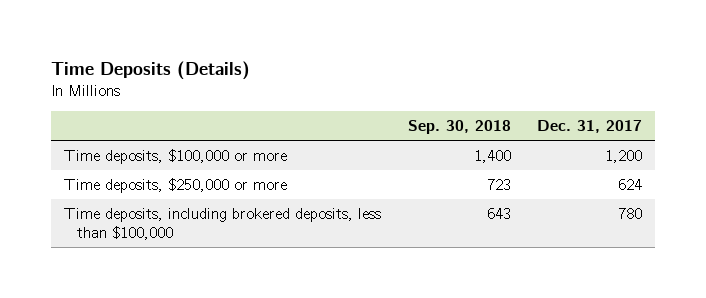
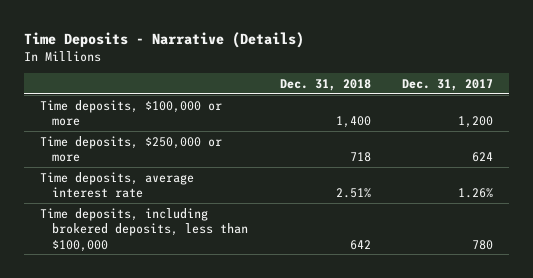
- Time Deposits (Details)
+ Time Deposits - Narrative (Details)
- | Sep. 30, 2018 | Dec. 31, 2017
+ | Dec. 31, 2018 | Dec. 31, 2017
+ Time deposits, average interest rate | 2.51% | 1.26%

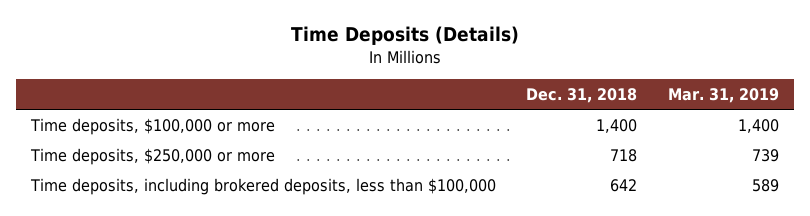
- Time Deposits - Narrative (Details)
+ Time Deposits (Details)
- | Dec. 31, 2018 | Dec. 31, 2017
+ | Dec. 31, 2018 | Mar. 31, 2019
- Time deposits, average interest rate | 2.51% | 1.26%

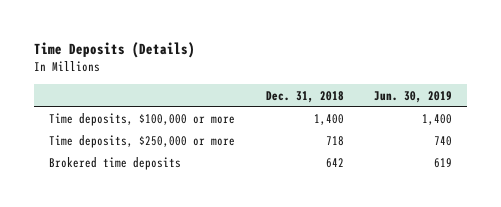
- | Dec. 31, 2018 | Mar. 31, 2019
+ | Dec. 31, 2018 | Jun. 30, 2019
- Time deposits, including brokered deposits, less than $100,000 | 642 | 589
+ Brokered time deposits | 642 | 619

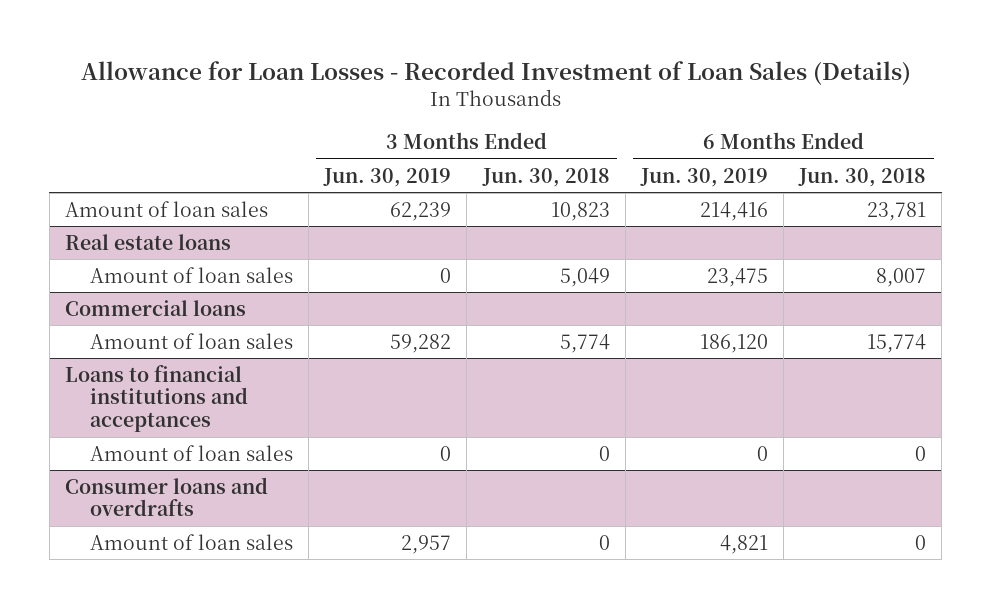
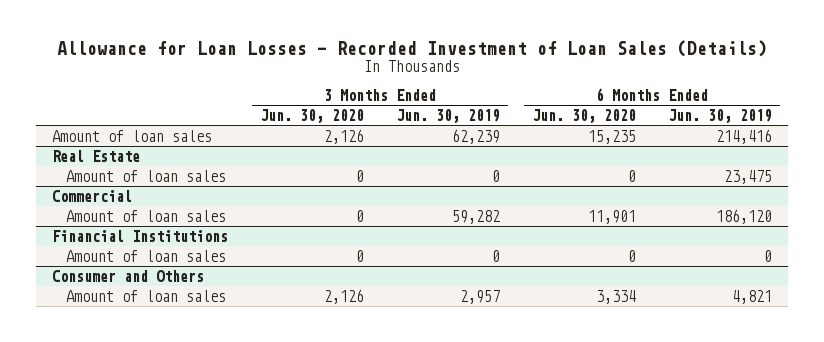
- | 3 Months Ended Jun. 30, 2019 | 3 Months Ended Jun. 30, 2018 | 6 Months Ended Jun. 30, 2019 | 6 Months Ended Jun. 30, 2018
+ | 3 Months Ended Jun. 30, 2020 | 3 Months Ended Jun. 30, 2019 | 6 Months Ended Jun. 30, 2020 | 6 Months Ended Jun. 30, 2019
- Real estate loans
+ Real Estate
- Commercial loans
+ Commercial
- Loans to financial institutions and acceptances
+ Financial Institutions
- Consumer loans and overdrafts
+ Consumer and Others

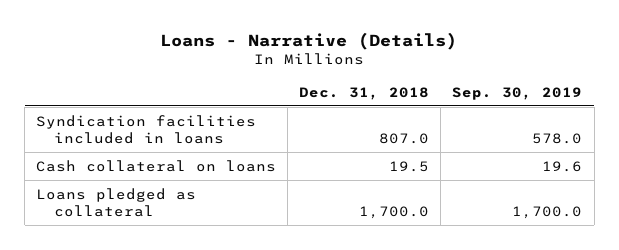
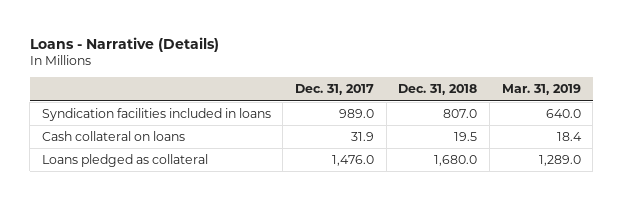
- | Dec. 31, 2018 | Sep. 30, 2019
+ | Dec. 31, 2017 | Dec. 31, 2018 | Mar. 31, 2019
- Loans pledged as collateral | 1,700.0 | 1,700.0
+ Loans pledged as collateral | 1,476.0 | 1,680.0 | 1,289.0

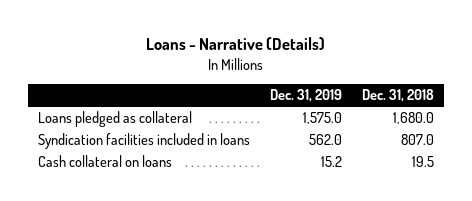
- | Dec. 31, 2017 | Dec. 31, 2018 | Mar. 31, 2019
+ | Dec. 31, 2019 | Dec. 31, 2018
moved up: Loans pledged as collateral | 1,575.0 | 1,680.0

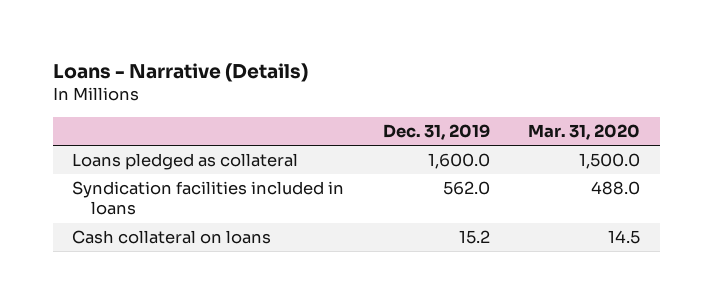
- | Dec. 31, 2019 | Dec. 31, 2018
+ | Dec. 31, 2019 | Mar. 31, 2020
- Loans pledged as collateral | 1,575.0 | 1,680.0
+ Loans pledged as collateral | 1,600.0 | 1,500.0

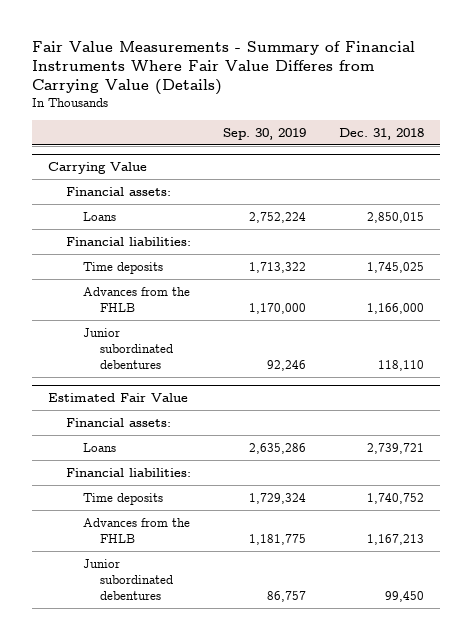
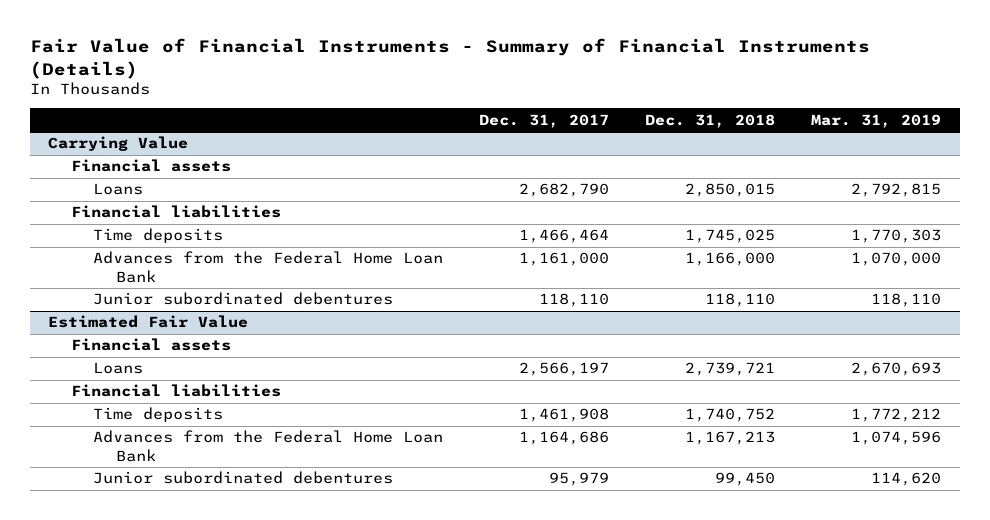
- Fair Value Measurements - Summary of Financial Instruments Where Fair Value Differes from Carrying Value (Details)
+ Fair Value of Financial Instruments - Summary of Financial Instruments (Details)
- | Sep. 30, 2019 | Dec. 31, 2018
+ | Dec. 31, 2017 | Dec. 31, 2018 | Mar. 31, 2019
@ Carrying Value
- Financial assets:
+ Financial assets
- Financial liabilities:
+ Financial liabilities
- Advances from the FHLB | 1,170,000 | 1,166,000
+ Advances from the Federal Home Loan Bank | 1,161,000 | 1,166,000 | 1,070,000
@ Estimated Fair Value
- Financial assets:
+ Financial assets
- Financial liabilities:
+ Financial liabilities
- Advances from the FHLB | 1,181,775 | 1,167,213
+ Advances from the Federal Home Loan Bank | 1,164,686 | 1,167,213 | 1,074,596

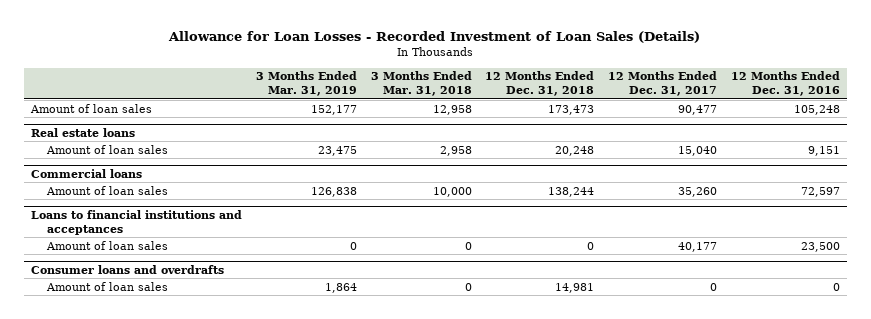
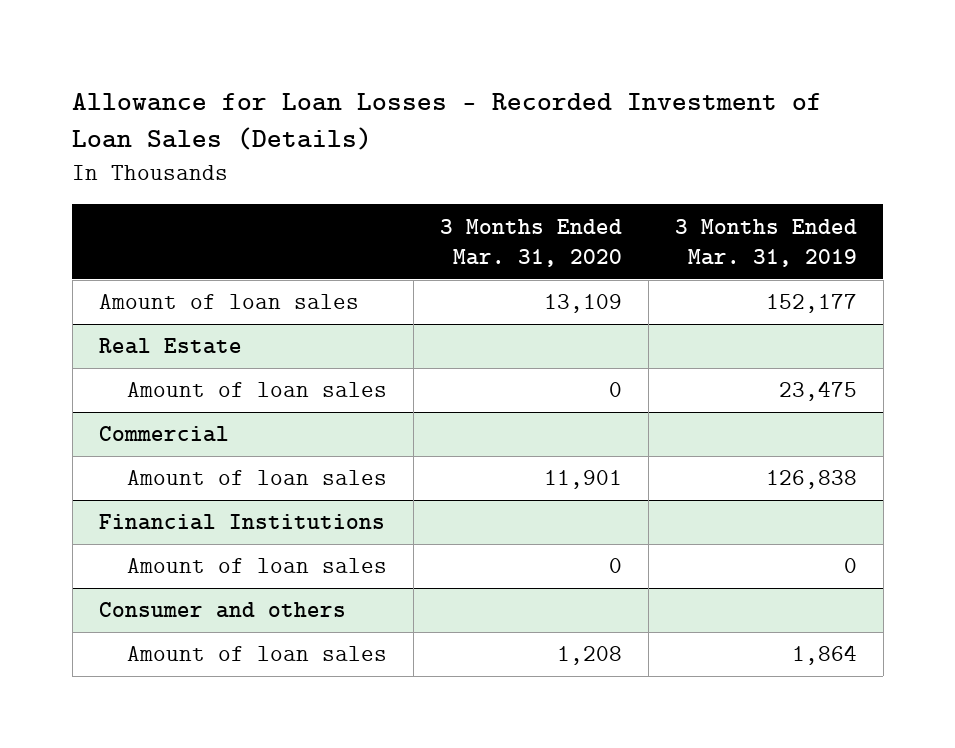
- | 3 Months Ended Mar. 31, 2019 | 3 Months Ended Mar. 31, 2018 | 12 Months Ended Dec. 31, 2018 | 12 Months Ended Dec. 31, 2017 | 12 Months Ended Dec. 31, 2016
+ | 3 Months Ended Mar. 31, 2020 | 3 Months Ended Mar. 31, 2019
- Real estate loans
+ Real Estate
- Commercial loans
+ Commercial
- Loans to financial institutions and acceptances
+ Financial Institutions
- Consumer loans and overdrafts
+ Consumer and others

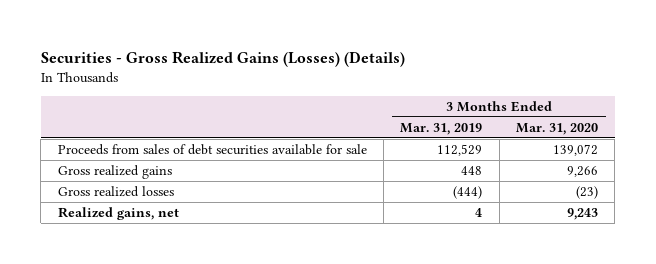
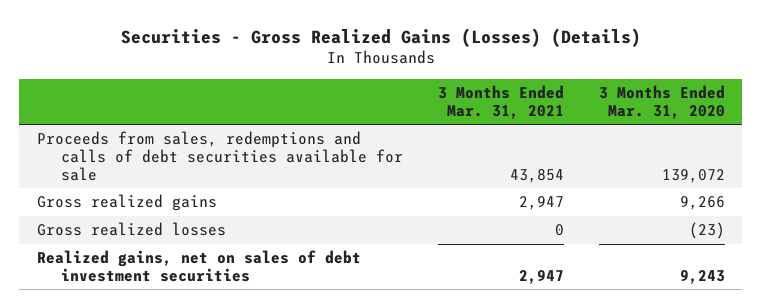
- | 3 Months Ended Mar. 31, 2019 | 3 Months Ended Mar. 31, 2020
+ | 3 Months Ended Mar. 31, 2021 | 3 Months Ended Mar. 31, 2020
- Proceeds from sales of debt securities available for sale | 112,529 | 139,072
+ Proceeds from sales, redemptions and calls of debt securities available for sale | 43,854 | 139,072
- Realized gains, net | 4 | 9,243
+ Realized gains, net on sales of debt investment securities | 2,947 | 9,243

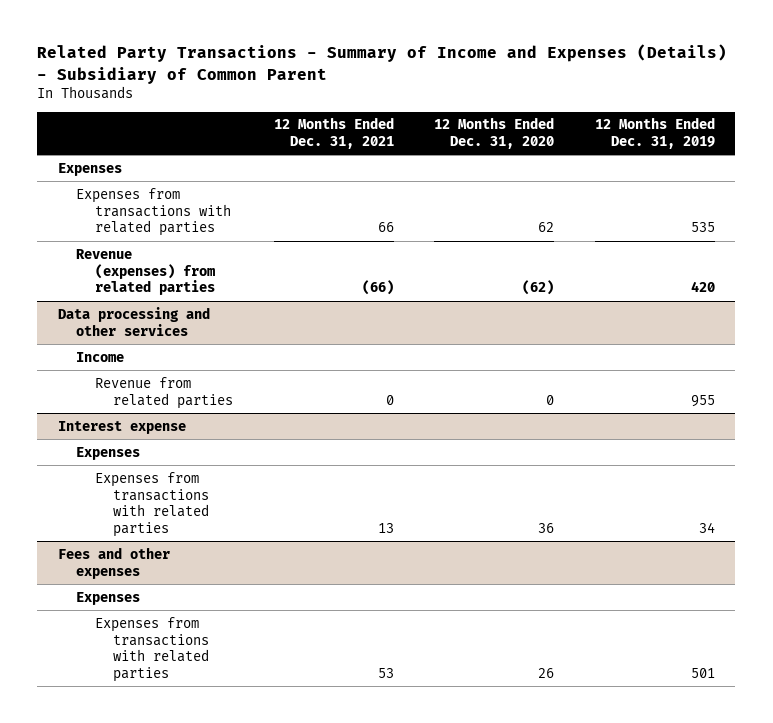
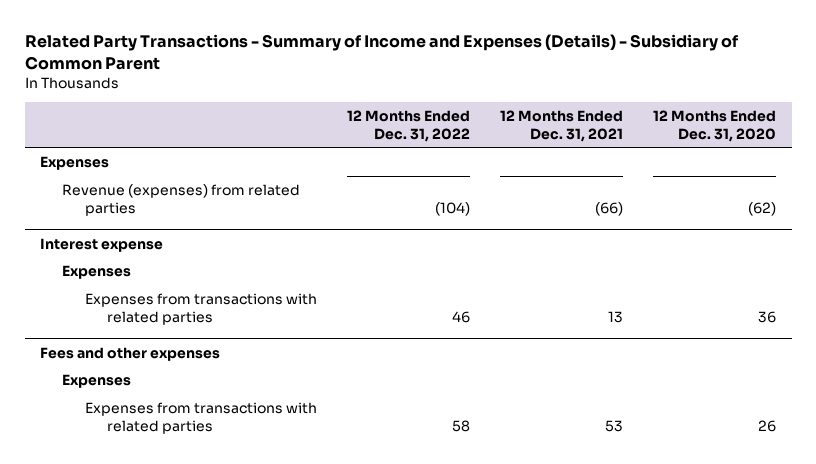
- | 12 Months Ended Dec. 31, 2021 | 12 Months Ended Dec. 31, 2020 | 12 Months Ended Dec. 31, 2019
+ | 12 Months Ended Dec. 31, 2022 | 12 Months Ended Dec. 31, 2021 | 12 Months Ended Dec. 31, 2020
- Expenses from transactions with related parties | 66 | 62 | 535
- Data processing and other services
- Income
- Revenue from related parties | 0 | 0 | 955

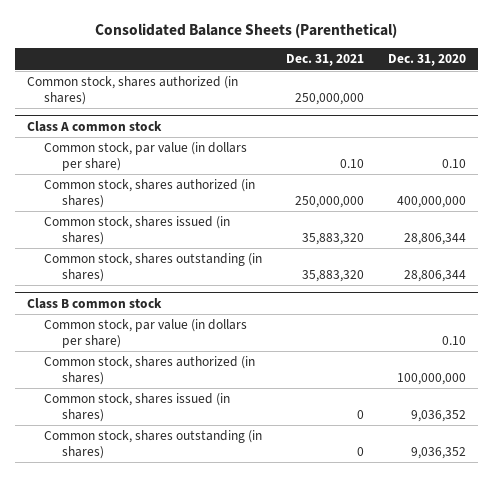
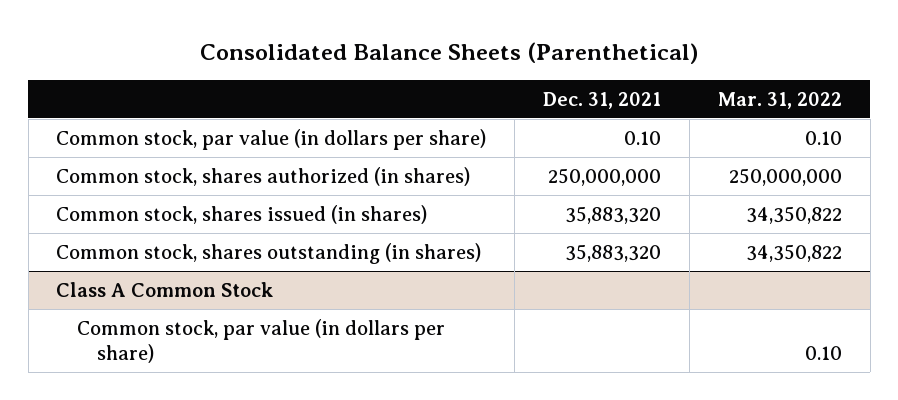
- | Dec. 31, 2021 | Dec. 31, 2020
+ | Dec. 31, 2021 | Mar. 31, 2022
- Common stock, shares authorized (in shares) | 250,000,000 |
- Class A common stock
- Class B common stock
+ Class A Common Stock
- Common stock, shares authorized (in shares) | | 100,000,000
- Common stock, shares issued (in shares) | 0 | 9,036,352
- Common stock, shares outstanding (in shares) | 0 | 9,036,352

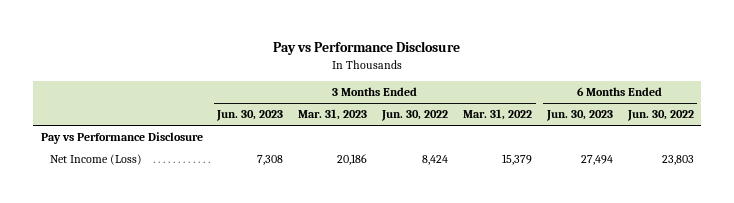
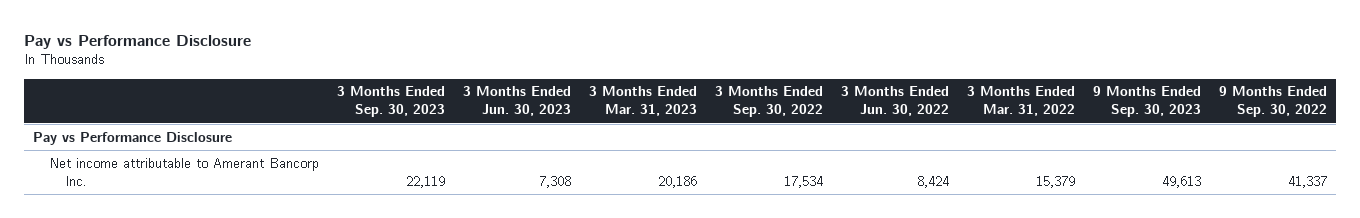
- | 3 Months Ended Jun. 30, 2023 | 3 Months Ended Mar. 31, 2023 | 3 Months Ended Jun. 30, 2022 | 3 Months Ended Mar. 31, 2022 | 6 Months Ended Jun. 30, 2023 | 6 Months Ended Jun. 30, 2022
+ | 3 Months Ended Sep. 30, 2023 | 3 Months Ended Jun. 30, 2023 | 3 Months Ended Mar. 31, 2023 | 3 Months Ended Sep. 30, 2022 | 3 Months Ended Jun. 30, 2022 | 3 Months Ended Mar. 31, 2022 | 9 Months Ended Sep. 30, 2023 | 9 Months Ended Sep. 30, 2022
- Net Income (Loss) | 7,308 | 20,186 | 8,424 | 15,379 | 27,494 | 23,803
+ Net income attributable to Amerant Bancorp Inc. | 22,119 | 7,308 | 20,186 | 17,534 | 8,424 | 15,379 | 49,613 | 41,337

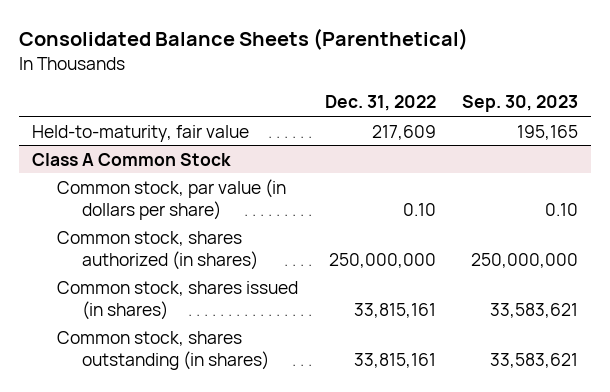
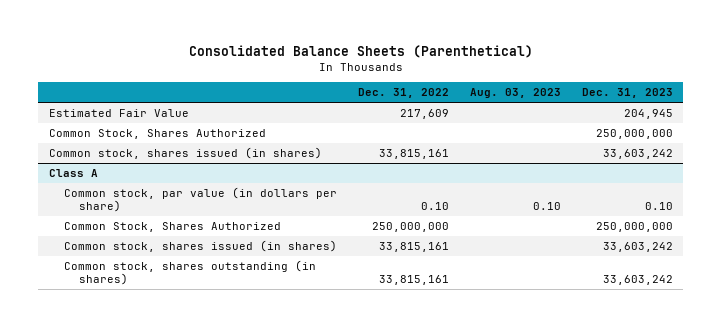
- | Dec. 31, 2022 | Sep. 30, 2023
+ | Dec. 31, 2022 | Aug. 03, 2023 | Dec. 31, 2023
- Held-to-maturity, fair value | 217,609 | 195,165
- Class A Common Stock
+ Estimated Fair Value | 217,609 | | 204,945
+ Common Stock, Shares Authorized | | | 250,000,000
+ Common stock, shares issued (in shares) | 33,815,161 | | 33,603,242
+ Class A
- Common stock, shares authorized (in shares) | 250,000,000 | 250,000,000
+ Common Stock, Shares Authorized | 250,000,000 | | 250,000,000

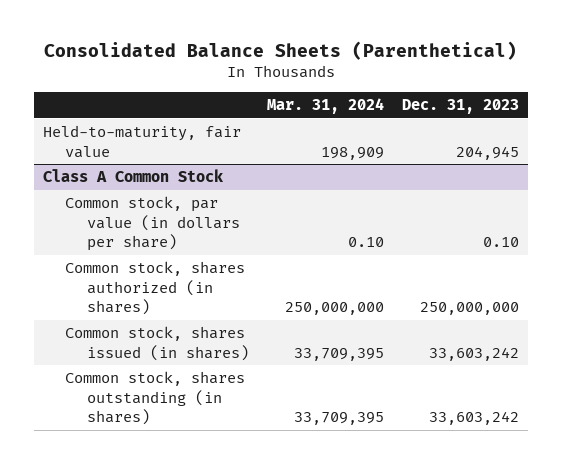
- | Dec. 31, 2022 | Aug. 03, 2023 | Dec. 31, 2023
+ | Mar. 31, 2024 | Dec. 31, 2023
- Estimated Fair Value | 217,609 | | 204,945
- Common Stock, Shares Authorized | | | 250,000,000
- Common stock, shares issued (in shares) | 33,815,161 | | 33,603,242
- Class A
+ Held-to-maturity, fair value | 198,909 | 204,945
+ Class A Common Stock
- Common Stock, Shares Authorized | 250,000,000 | | 250,000,000
+ Common stock, shares authorized (in shares) | 250,000,000 | 250,000,000

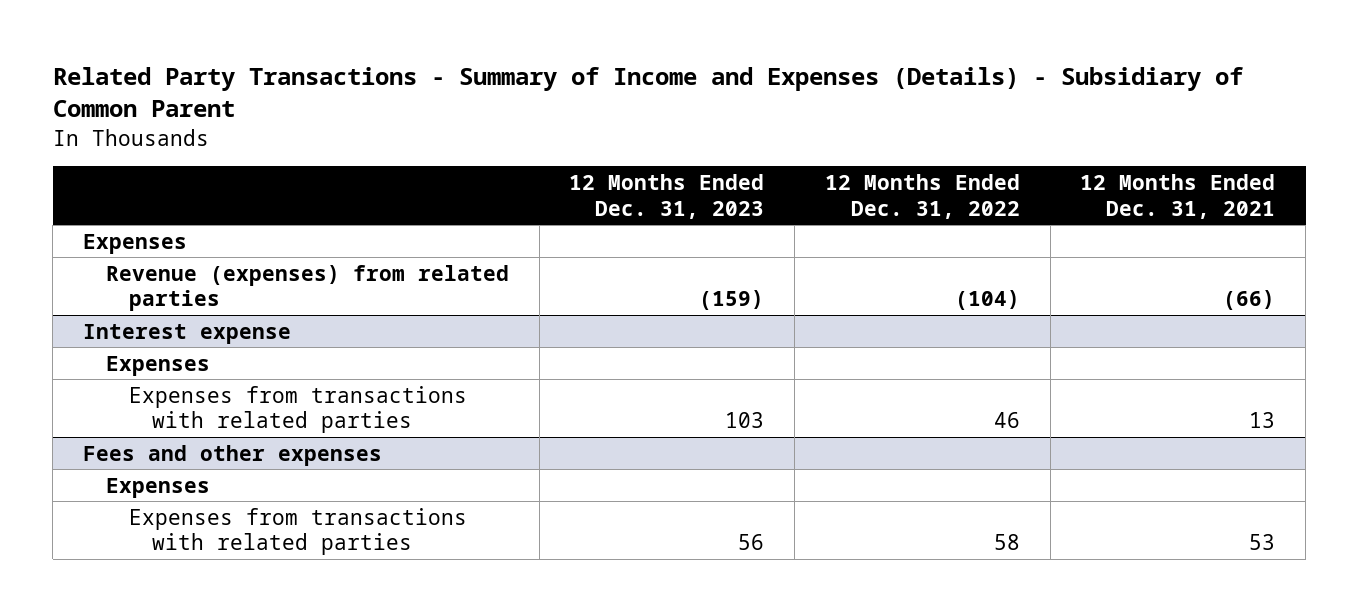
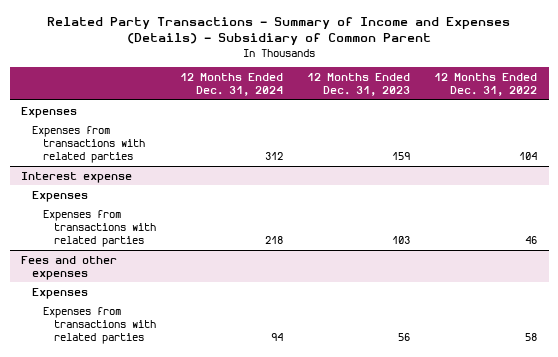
- | 12 Months Ended Dec. 31, 2023 | 12 Months Ended Dec. 31, 2022 | 12 Months Ended Dec. 31, 2021
+ | 12 Months Ended Dec. 31, 2024 | 12 Months Ended Dec. 31, 2023 | 12 Months Ended Dec. 31, 2022
- Revenue (expenses) from related parties | (159) | (104) | (66)
+ Expenses from transactions with related parties | 312 | 159 | 104

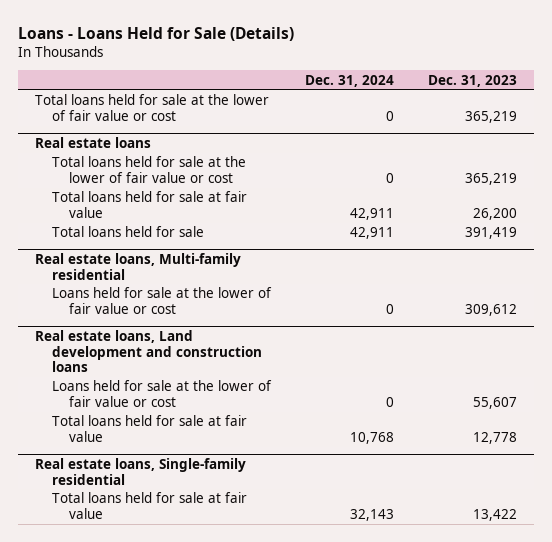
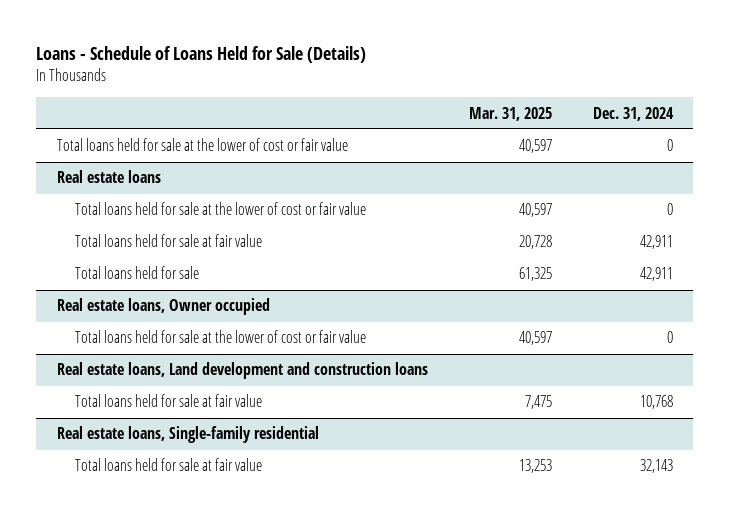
- Loans - Loans Held for Sale (Details)
+ Loans - Schedule of Loans Held for Sale (Details)
- | Dec. 31, 2024 | Dec. 31, 2023
+ | Mar. 31, 2025 | Dec. 31, 2024
- Total loans held for sale at the lower of fair value or cost | 0 | 365,219
+ Total loans held for sale at the lower of cost or fair value | 40,597 | 0
@ Real estate loans
- Total loans held for sale at the lower of fair value or cost | 0 | 365,219
+ Total loans held for sale at the lower of cost or fair value | 40,597 | 0
- Real estate loans, Multi-family residential
- Loans held for sale at the lower of fair value or cost | 0 | 309,612
+ Real estate loans, Owner occupied
+ Total loans held for sale at the lower of cost or fair value | 40,597 | 0
@ Real estate loans, Land development and construction loans
- Loans held for sale at the lower of fair value or cost | 0 | 55,607

